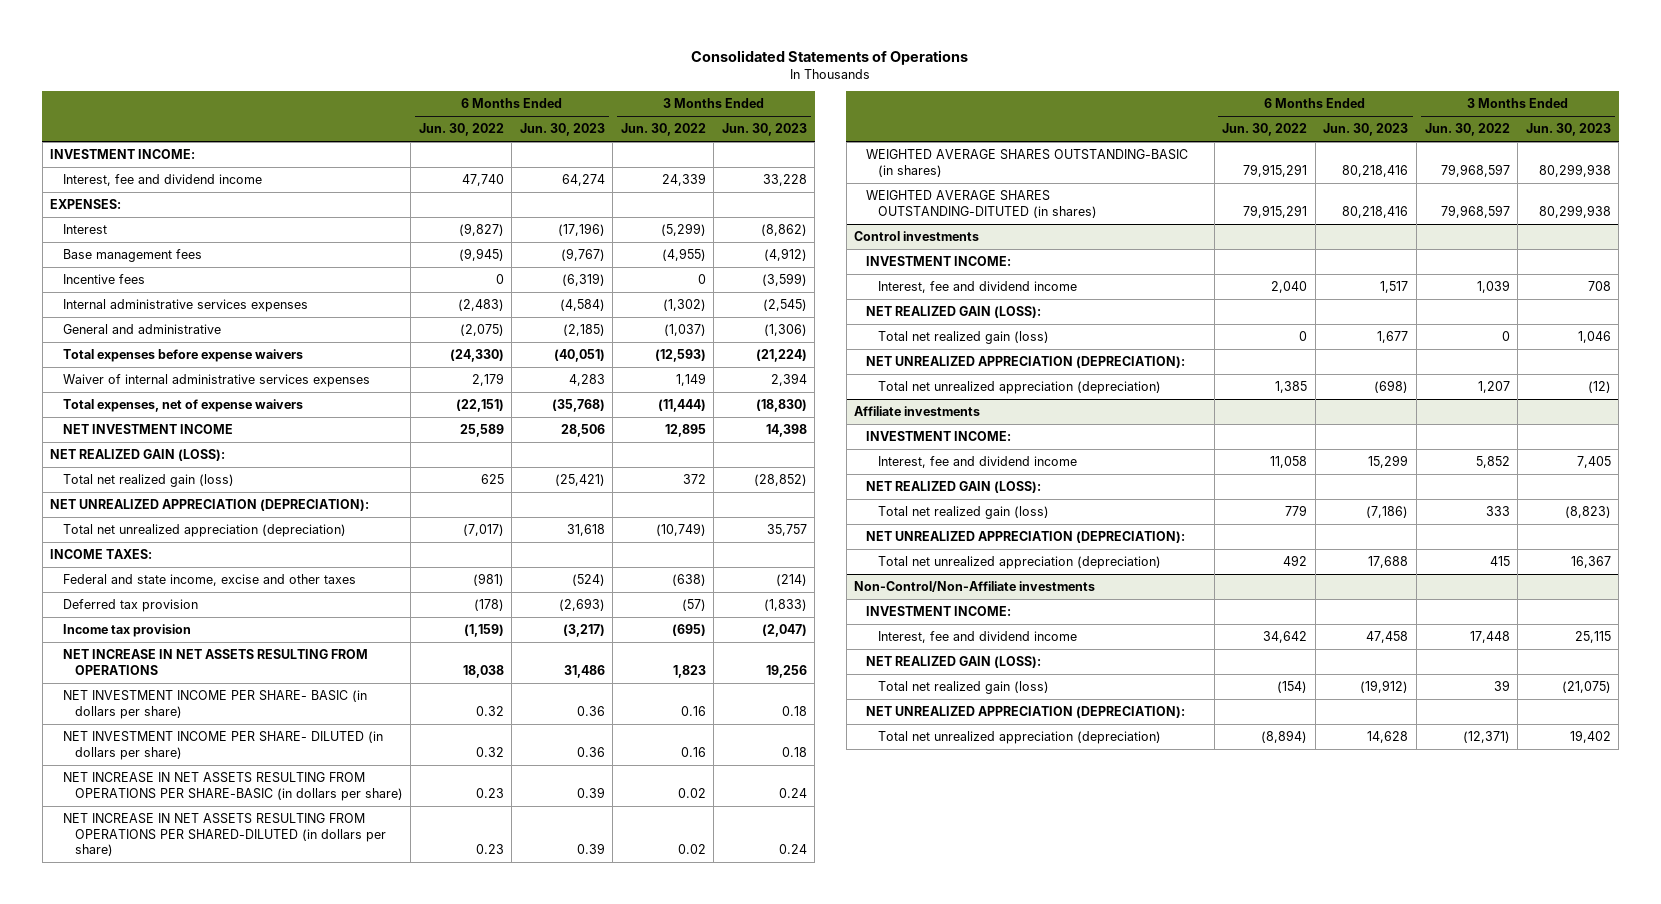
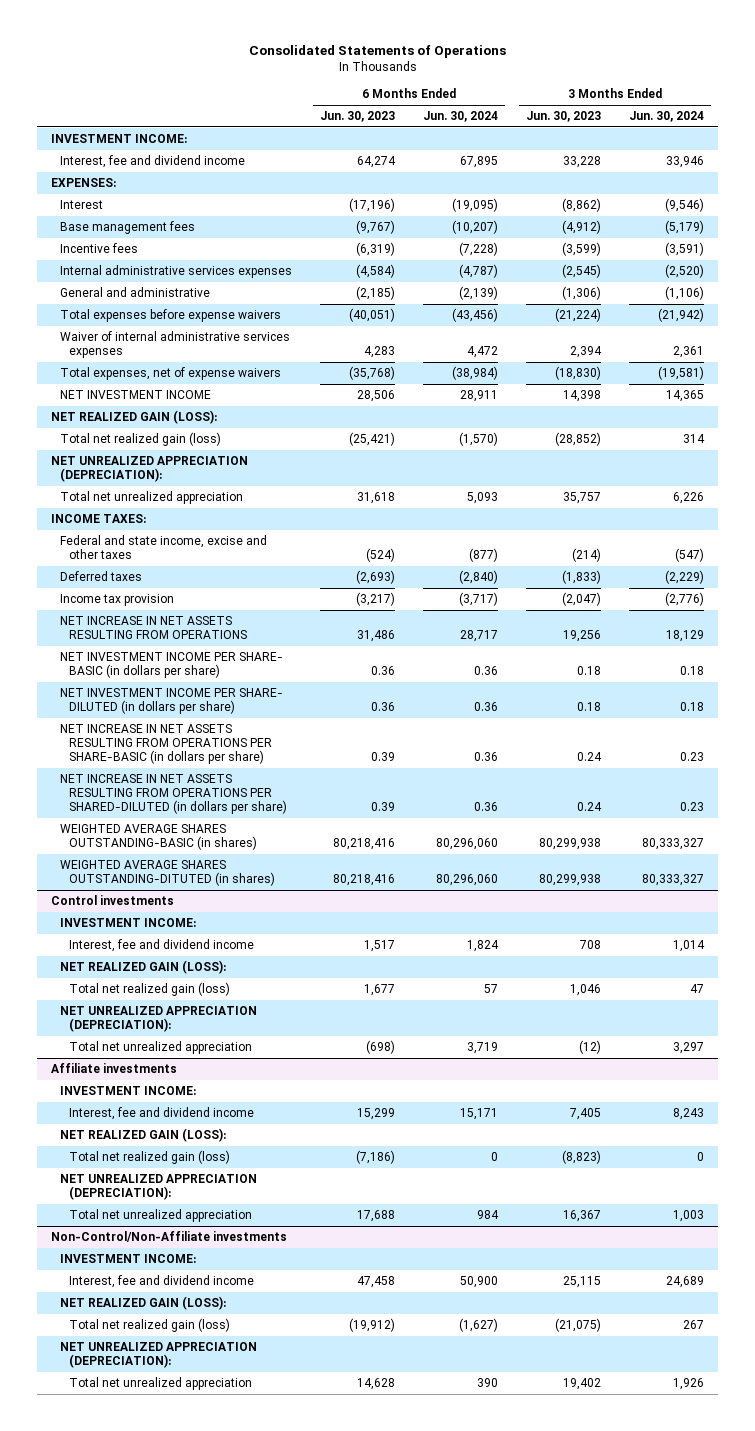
- | 6 Months Ended Jun. 30, 2022 | 6 Months Ended Jun. 30, 2023 | 3 Months Ended Jun. 30, 2022 | 3 Months Ended Jun. 30, 2023
+ | 6 Months Ended Jun. 30, 2023 | 6 Months Ended Jun. 30, 2024 | 3 Months Ended Jun. 30, 2023 | 3 Months Ended Jun. 30, 2024
- Total net unrealized appreciation (depreciation) | (7,017) | 31,618 | (10,749) | 35,757
+ Total net unrealized appreciation | 31,618 | 5,093 | 35,757 | 6,226
- Deferred tax provision | (178) | (2,693) | (57) | (1,833)
+ Deferred taxes | (2,693) | (2,840) | (1,833) | (2,229)
@ Control investments
- Total net unrealized appreciation (depreciation) | 1,385 | (698) | 1,207 | (12)
+ Total net unrealized appreciation | (698) | 3,719 | (12) | 3,297
@ Affiliate investments
- Total net unrealized appreciation (depreciation) | 492 | 17,688 | 415 | 16,367
+ Total net unrealized appreciation | 17,688 | 984 | 16,367 | 1,003
@ Non-Control/Non-Affiliate investments
- Total net unrealized appreciation (depreciation) | (8,894) | 14,628 | (12,371) | 19,402
+ Total net unrealized appreciation | 14,628 | 390 | 19,402 | 1,926

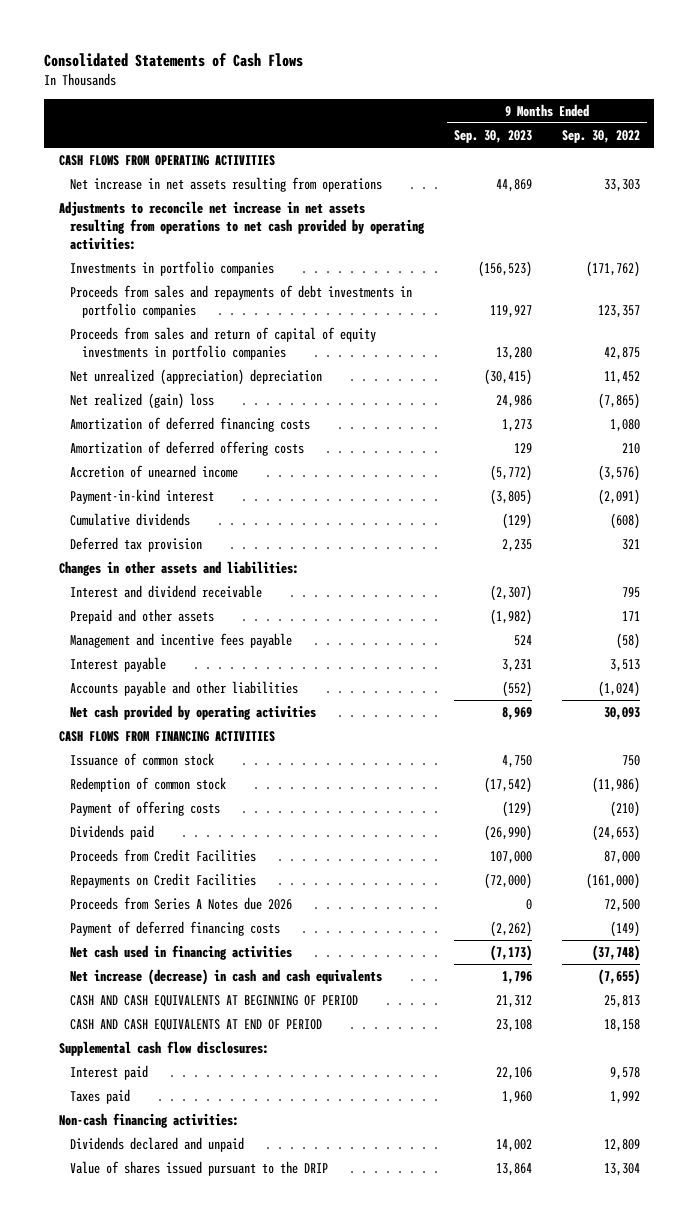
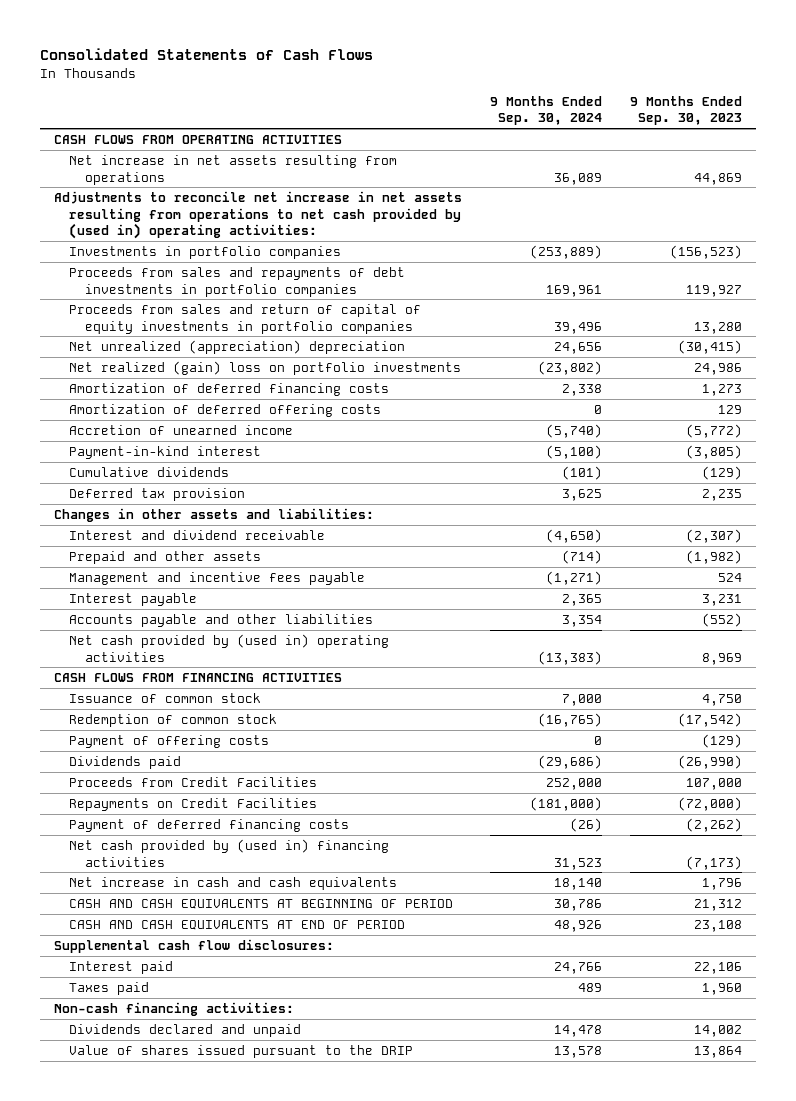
- | 9 Months Ended Sep. 30, 2023 | 9 Months Ended Sep. 30, 2022
+ | 9 Months Ended Sep. 30, 2024 | 9 Months Ended Sep. 30, 2023
- Adjustments to reconcile net increase in net assets resulting from operations to net cash provided by operating activities:
+ Adjustments to reconcile net increase in net assets resulting from operations to net cash provided by (used in) operating activities:
- Net realized (gain) loss | 24,986 | (7,865)
+ Net realized (gain) loss on portfolio investments | (23,802) | 24,986
- Net cash provided by operating activities | 8,969 | 30,093
+ Net cash provided by (used in) operating activities | (13,383) | 8,969
- Proceeds from Series A Notes due 2026 | 0 | 72,500
- Net cash used in financing activities | (7,173) | (37,748)
- Net increase (decrease) in cash and cash equivalents | 1,796 | (7,655)
+ Net cash provided by (used in) financing activities | 31,523 | (7,173)
+ Net increase in cash and cash equivalents | 18,140 | 1,796

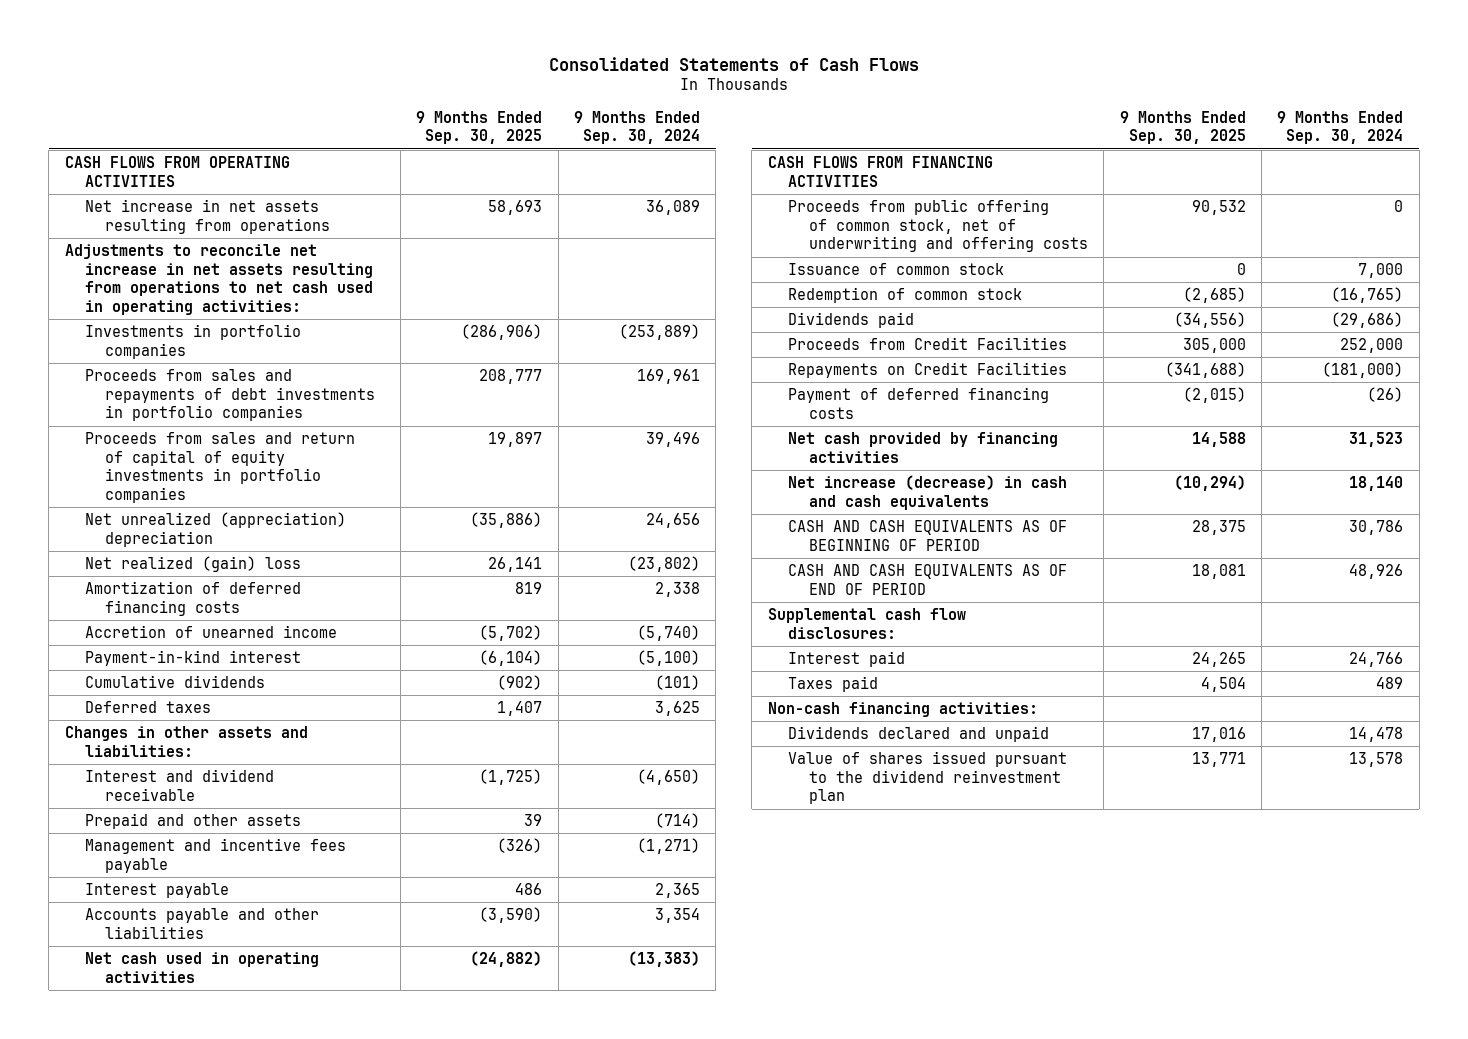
- | 9 Months Ended Sep. 30, 2024 | 9 Months Ended Sep. 30, 2023
+ | 9 Months Ended Sep. 30, 2025 | 9 Months Ended Sep. 30, 2024
- Adjustments to reconcile net increase in net assets resulting from operations to net cash provided by (used in) operating activities:
+ Adjustments to reconcile net increase in net assets resulting from operations to net cash used in operating activities:
- Net realized (gain) loss on portfolio investments | (23,802) | 24,986
+ Net realized (gain) loss | 26,141 | (23,802)
- Amortization of deferred offering costs | 0 | 129
- Deferred tax provision | 3,625 | 2,235
+ Deferred taxes | 1,407 | 3,625
- Net cash provided by (used in) operating activities | (13,383) | 8,969
+ Net cash used in operating activities | (24,882) | (13,383)
+ Proceeds from public offering of common stock, net of underwriting and offering costs | 90,532 | 0
- Payment of offering costs | 0 | (129)
- Net cash provided by (used in) financing activities | 31,523 | (7,173)
- Net increase in cash and cash equivalents | 18,140 | 1,796
- CASH AND CASH EQUIVALENTS AT BEGINNING OF PERIOD | 30,786 | 21,312
- CASH AND CASH EQUIVALENTS AT END OF PERIOD | 48,926 | 23,108
+ Net cash provided by financing activities | 14,588 | 31,523
+ Net increase (decrease) in cash and cash equivalents | (10,294) | 18,140
+ CASH AND CASH EQUIVALENTS AS OF BEGINNING OF PERIOD | 28,375 | 30,786
+ CASH AND CASH EQUIVALENTS AS OF END OF PERIOD | 18,081 | 48,926
- Value of shares issued pursuant to the DRIP | 13,578 | 13,864
+ Value of shares issued pursuant to the dividend reinvestment plan | 13,771 | 13,578

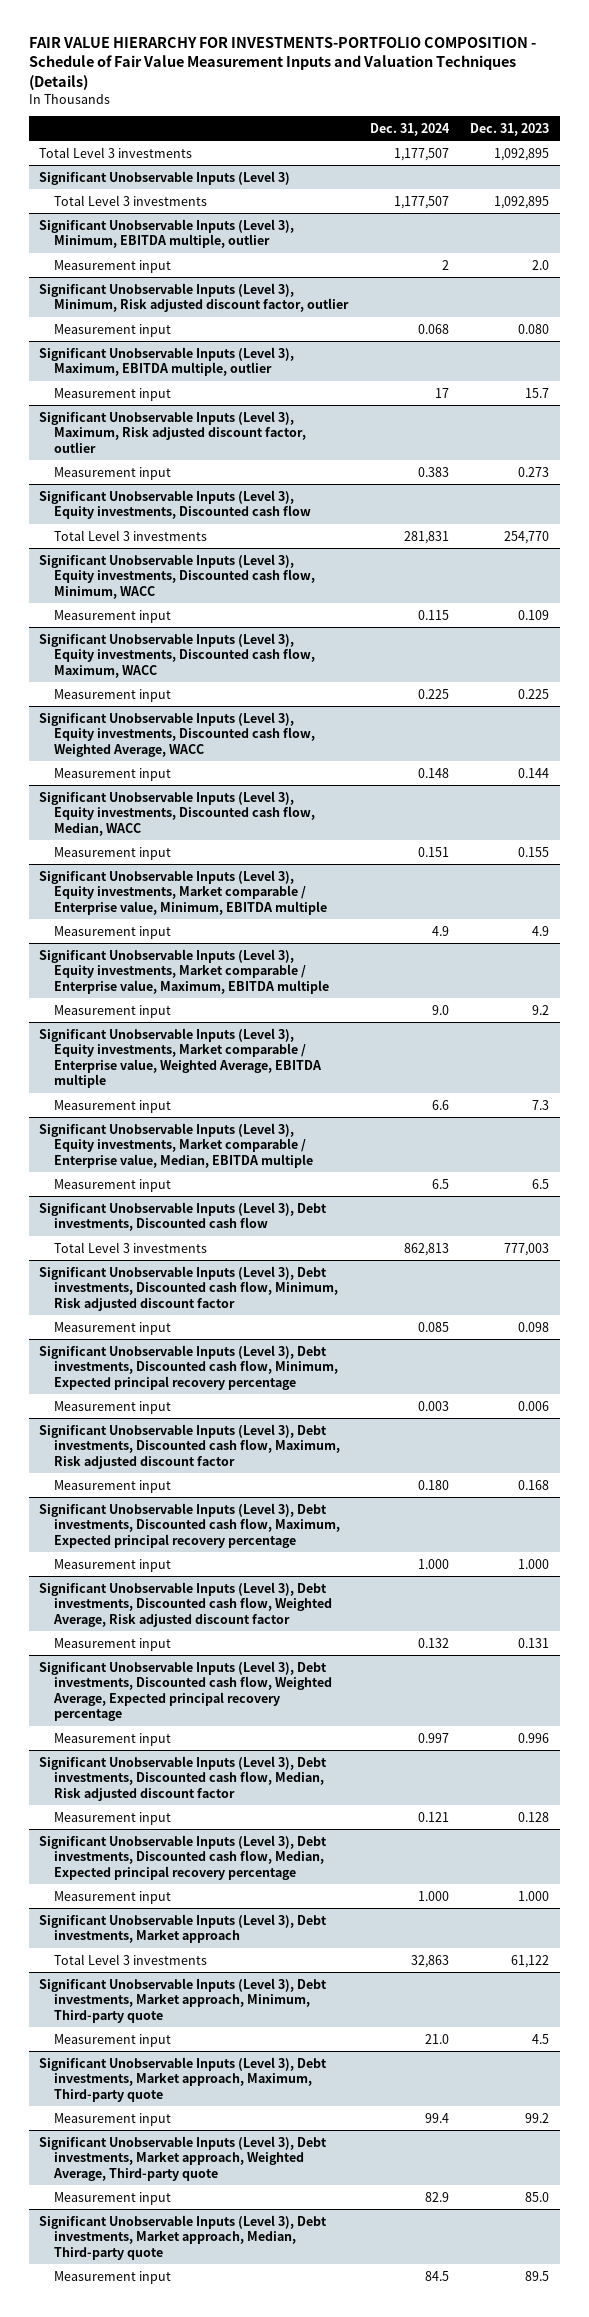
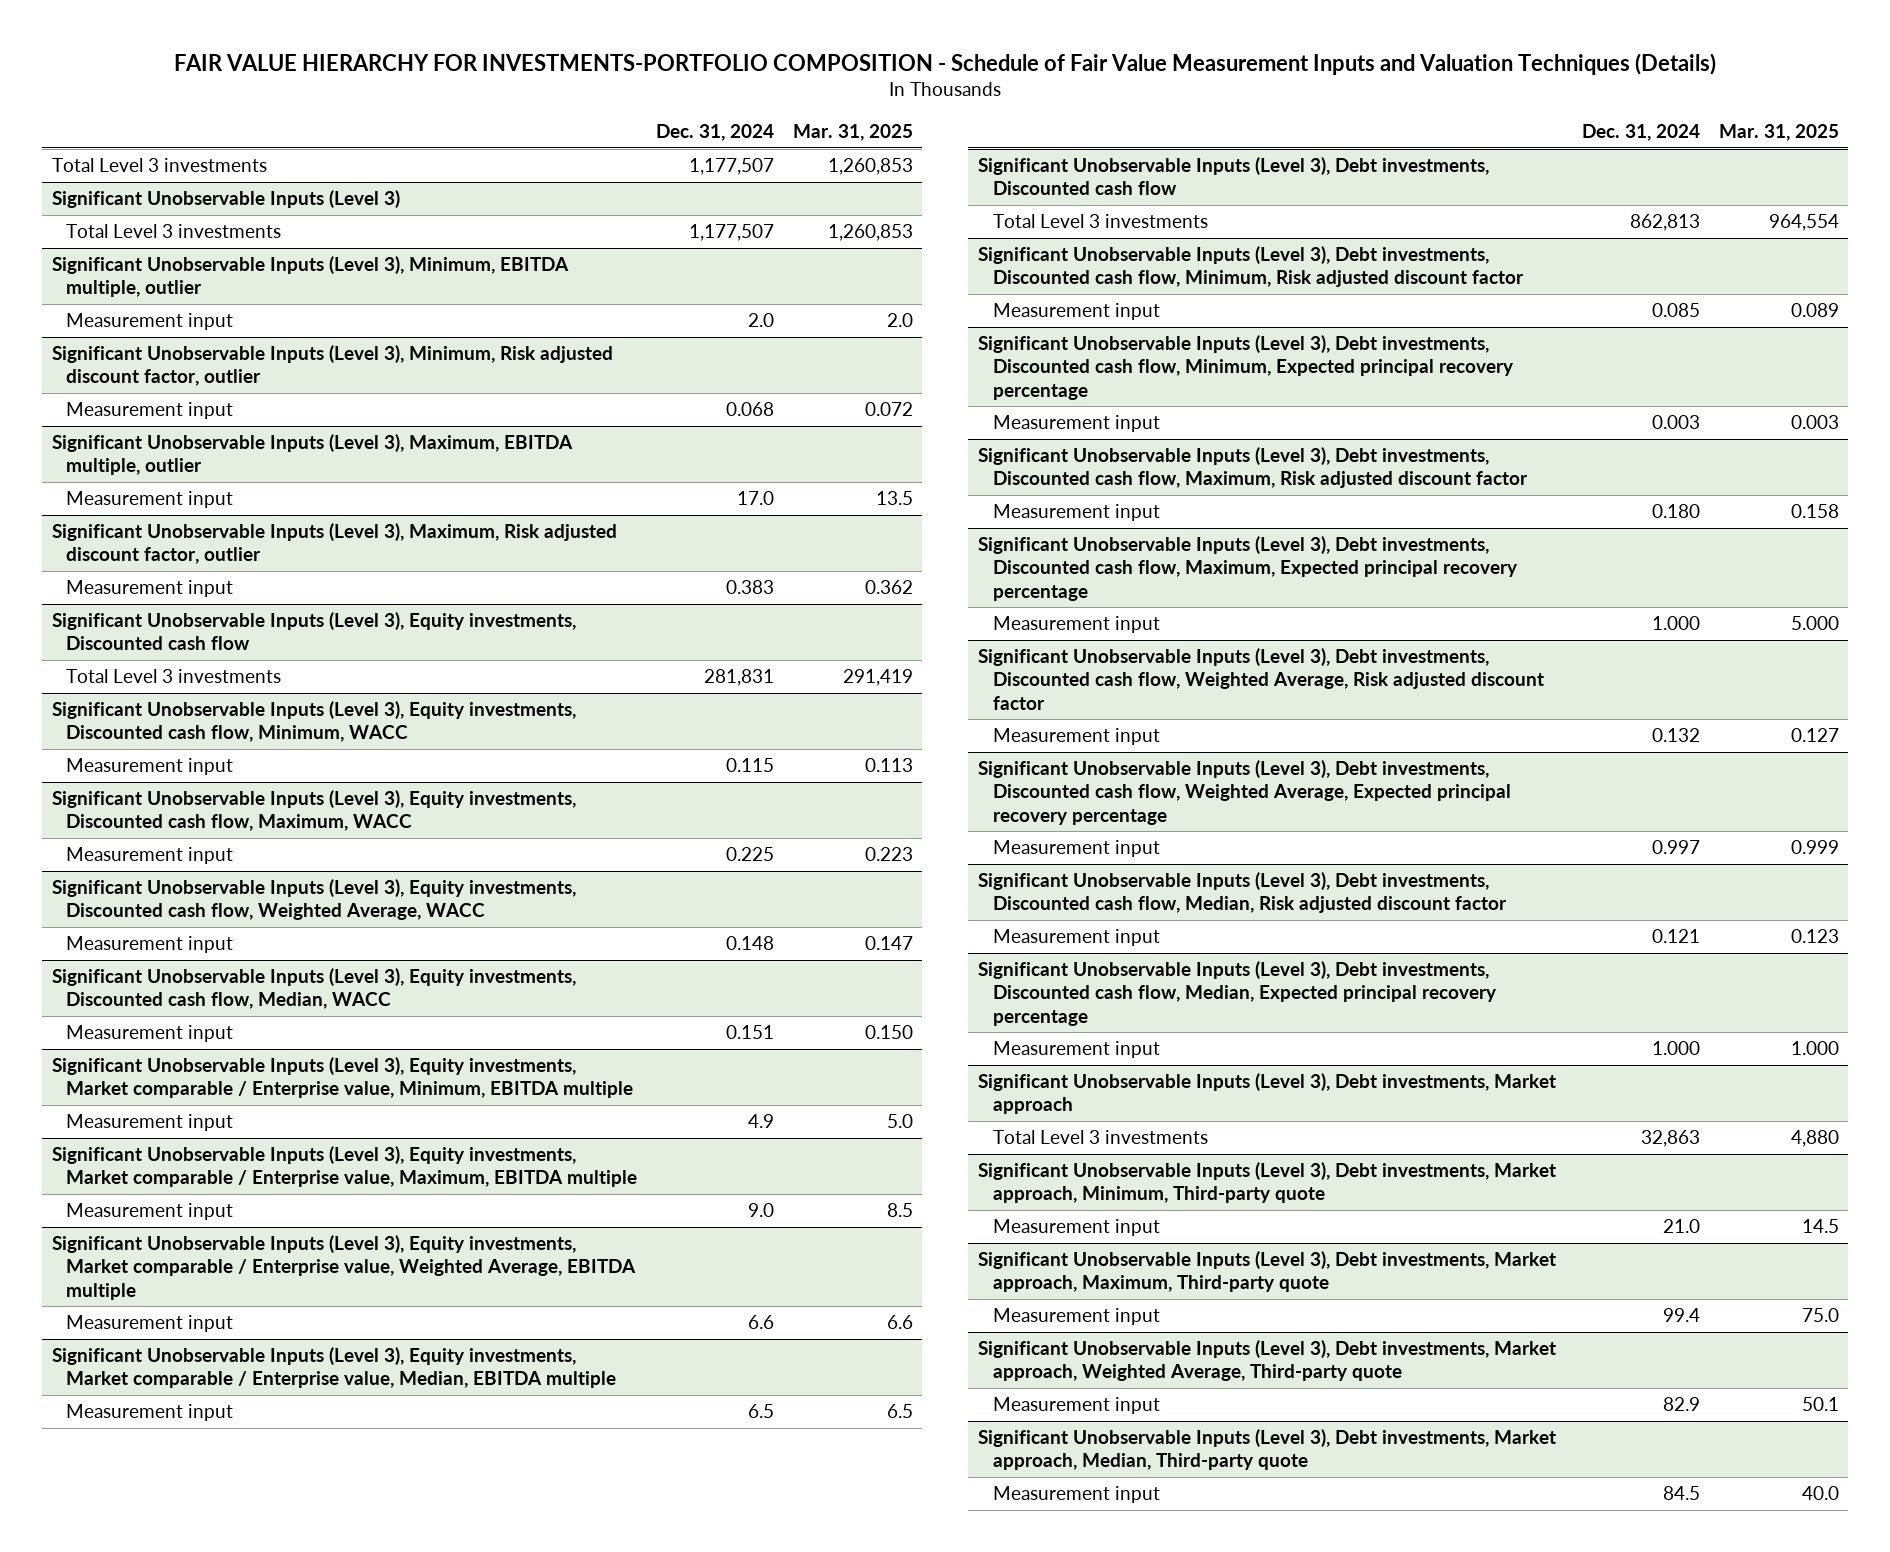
- | Dec. 31, 2024 | Dec. 31, 2023
+ | Dec. 31, 2024 | Mar. 31, 2025
@ Significant Unobservable Inputs (Level 3), Minimum, EBITDA multiple, outlier
- Measurement input | 2 | 2.0
+ Measurement input | 2.0 | 2.0
@ Significant Unobservable Inputs (Level 3), Maximum, EBITDA multiple, outlier
- Measurement input | 17 | 15.7
+ Measurement input | 17.0 | 13.5

